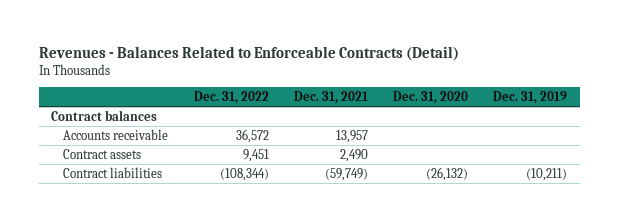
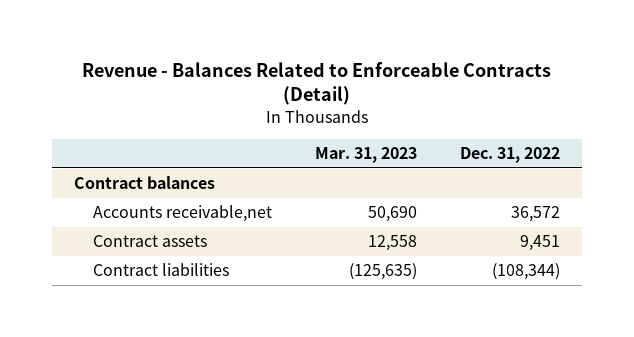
- Revenues - Balances Related to Enforceable Contracts (Detail)
+ Revenue - Balances Related to Enforceable Contracts (Detail)
- | Dec. 31, 2022 | Dec. 31, 2021 | Dec. 31, 2020 | Dec. 31, 2019
+ | Mar. 31, 2023 | Dec. 31, 2022
- Accounts receivable | 36,572 | 13,957 | |
+ Accounts receivable,net | 50,690 | 36,572

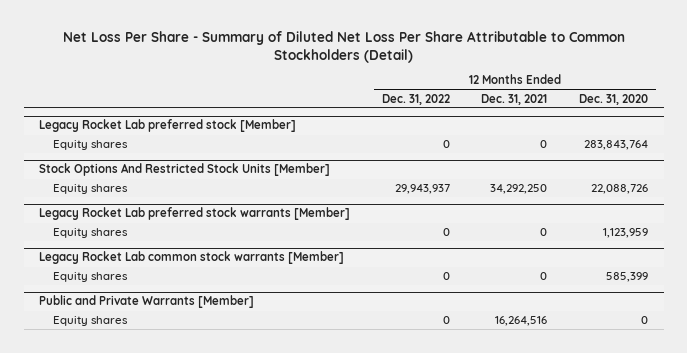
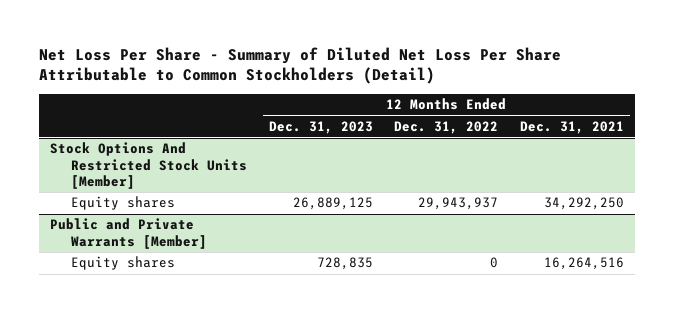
- | 12 Months Ended Dec. 31, 2022 | 12 Months Ended Dec. 31, 2021 | 12 Months Ended Dec. 31, 2020
+ | 12 Months Ended Dec. 31, 2023 | 12 Months Ended Dec. 31, 2022 | 12 Months Ended Dec. 31, 2021
- Legacy Rocket Lab preferred stock [Member]
- Equity shares | 0 | 0 | 283,843,764
- Legacy Rocket Lab preferred stock warrants [Member]
- Equity shares | 0 | 0 | 1,123,959
- Legacy Rocket Lab common stock warrants [Member]
- Equity shares | 0 | 0 | 585,399

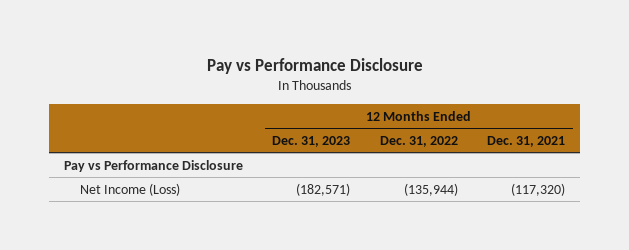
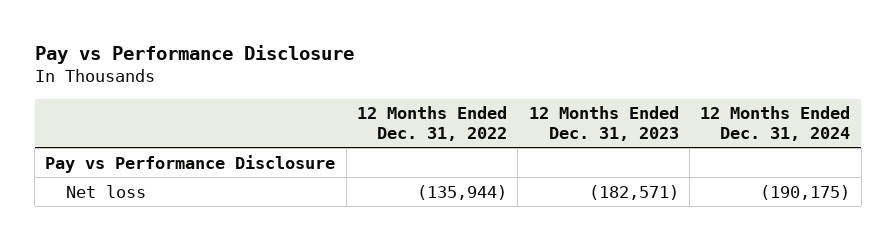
- | 12 Months Ended Dec. 31, 2023 | 12 Months Ended Dec. 31, 2022 | 12 Months Ended Dec. 31, 2021
+ | 12 Months Ended Dec. 31, 2022 | 12 Months Ended Dec. 31, 2023 | 12 Months Ended Dec. 31, 2024
- Net Income (Loss) | (182,571) | (135,944) | (117,320)
+ Net loss | (135,944) | (182,571) | (190,175)

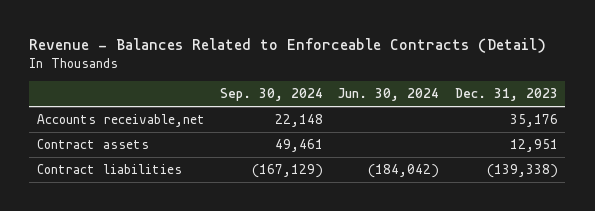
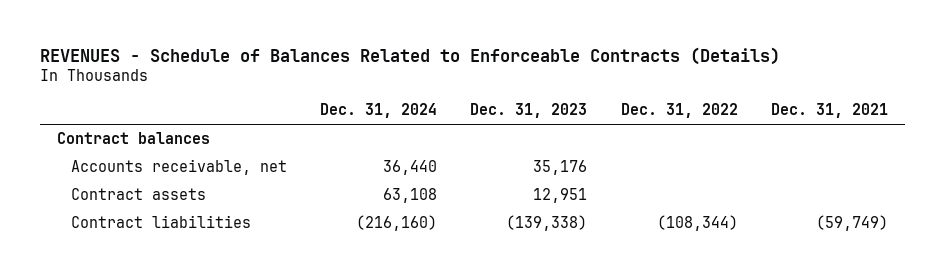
- Revenue - Balances Related to Enforceable Contracts (Detail)
+ REVENUES - Schedule of Balances Related to Enforceable Contracts (Details)
- | Sep. 30, 2024 | Jun. 30, 2024 | Dec. 31, 2023
+ | Dec. 31, 2024 | Dec. 31, 2023 | Dec. 31, 2022 | Dec. 31, 2021
- Accounts receivable,net | 22,148 | | 35,176
+ Contract balances
+ Accounts receivable, net | 36,440 | 35,176 | |

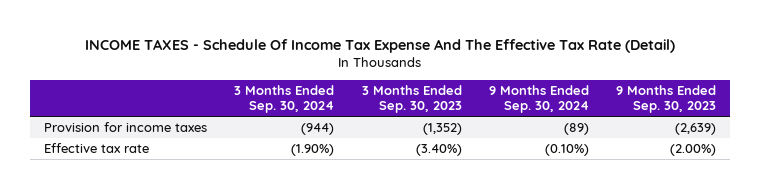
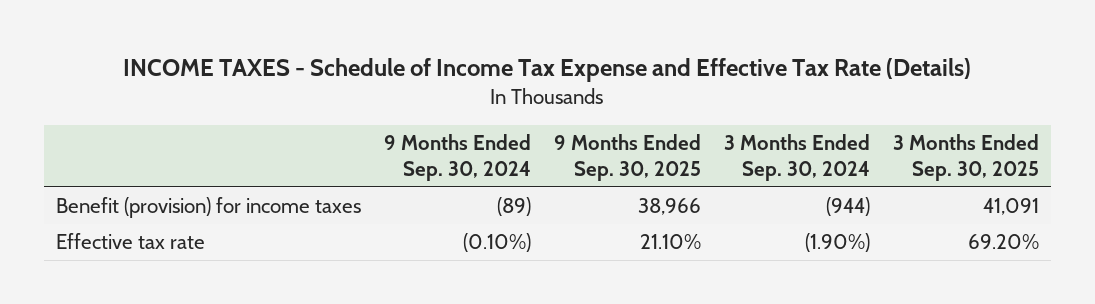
- INCOME TAXES - Schedule Of Income Tax Expense And The Effective Tax Rate (Detail)
+ INCOME TAXES - Schedule of Income Tax Expense and Effective Tax Rate (Details)
- | 3 Months Ended Sep. 30, 2024 | 3 Months Ended Sep. 30, 2023 | 9 Months Ended Sep. 30, 2024 | 9 Months Ended Sep. 30, 2023
+ | 9 Months Ended Sep. 30, 2024 | 9 Months Ended Sep. 30, 2025 | 3 Months Ended Sep. 30, 2024 | 3 Months Ended Sep. 30, 2025
- Provision for income taxes | (944) | (1,352) | (89) | (2,639)
+ Benefit (provision) for income taxes | (89) | 38,966 | (944) | 41,091

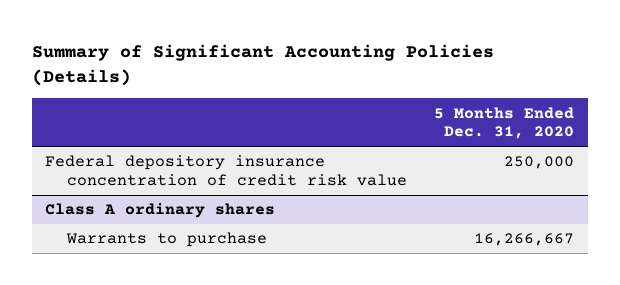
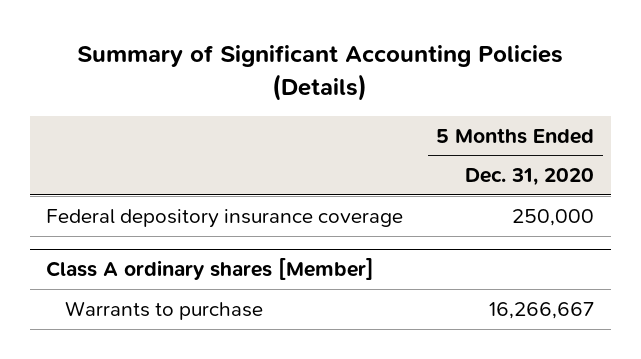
- Federal depository insurance concentration of credit risk value | 250,000
- Class A ordinary shares
+ Federal depository insurance coverage | 250,000
+ Class A ordinary shares [Member]

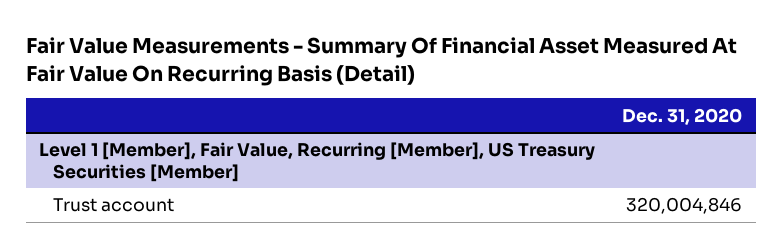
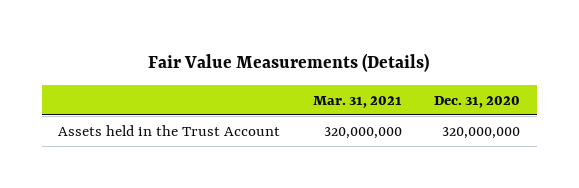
- Fair Value Measurements - Summary Of Financial Asset Measured At Fair Value On Recurring Basis (Detail)
+ Fair Value Measurements (Details)
- | Dec. 31, 2020
+ | Mar. 31, 2021 | Dec. 31, 2020
- Level 1 [Member], Fair Value, Recurring [Member], US Treasury Securities [Member]
- Trust account | 320,004,846
+ Assets held in the Trust Account | 320,000,000 | 320,000,000

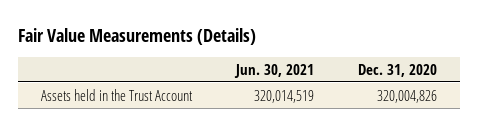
- | Mar. 31, 2021 | Dec. 31, 2020
+ | Jun. 30, 2021 | Dec. 31, 2020
- Assets held in the Trust Account | 320,000,000 | 320,000,000
+ Assets held in the Trust Account | 320,014,519 | 320,004,826

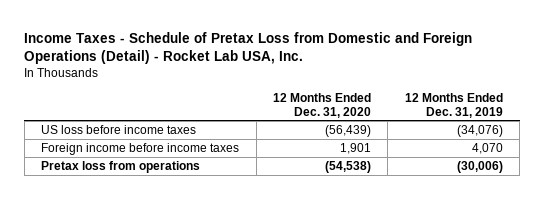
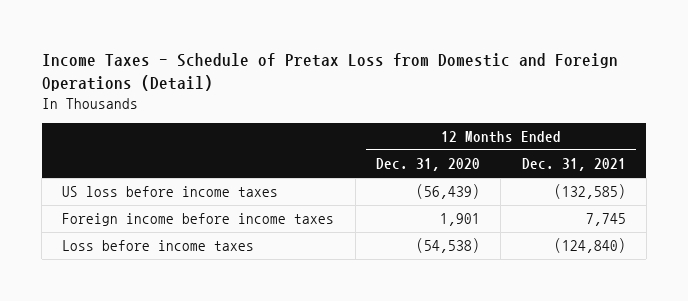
- Income Taxes - Schedule of Pretax Loss from Domestic and Foreign Operations (Detail) - Rocket Lab USA, Inc.
+ Income Taxes - Schedule of Pretax Loss from Domestic and Foreign Operations (Detail)
- | 12 Months Ended Dec. 31, 2020 | 12 Months Ended Dec. 31, 2019
+ | 12 Months Ended Dec. 31, 2020 | 12 Months Ended Dec. 31, 2021
- Pretax loss from operations | (54,538) | (30,006)
+ Loss before income taxes | (54,538) | (124,840)

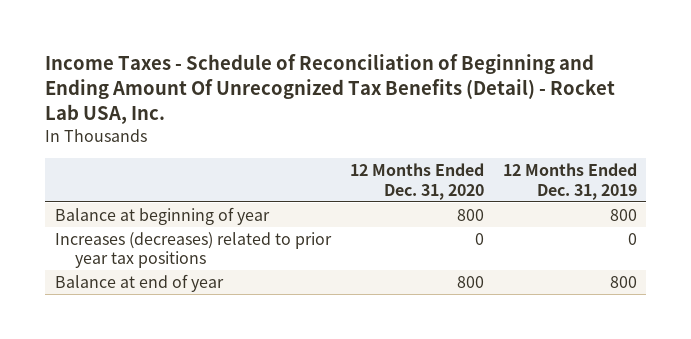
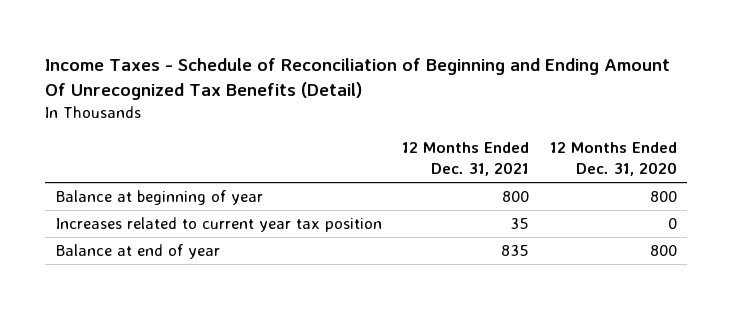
- Income Taxes - Schedule of Reconciliation of Beginning and Ending Amount Of Unrecognized Tax Benefits (Detail) - Rocket Lab USA, Inc.
+ Income Taxes - Schedule of Reconciliation of Beginning and Ending Amount Of Unrecognized Tax Benefits (Detail)
- | 12 Months Ended Dec. 31, 2020 | 12 Months Ended Dec. 31, 2019
+ | 12 Months Ended Dec. 31, 2021 | 12 Months Ended Dec. 31, 2020
- Increases (decreases) related to prior year tax positions | 0 | 0
+ Increases related to current year tax position | 35 | 0

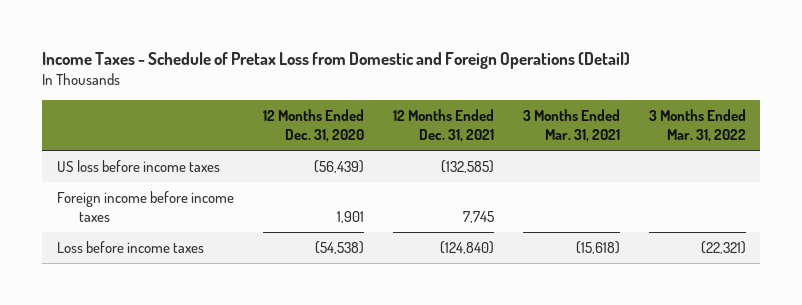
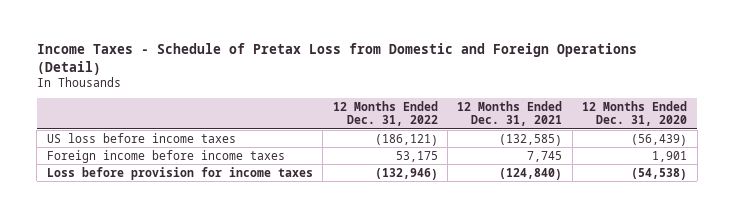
- | 12 Months Ended Dec. 31, 2020 | 12 Months Ended Dec. 31, 2021 | 3 Months Ended Mar. 31, 2021 | 3 Months Ended Mar. 31, 2022
+ | 12 Months Ended Dec. 31, 2022 | 12 Months Ended Dec. 31, 2021 | 12 Months Ended Dec. 31, 2020
- Loss before income taxes | (54,538) | (124,840) | (15,618) | (22,321)
+ Loss before provision for income taxes | (132,946) | (124,840) | (54,538)

